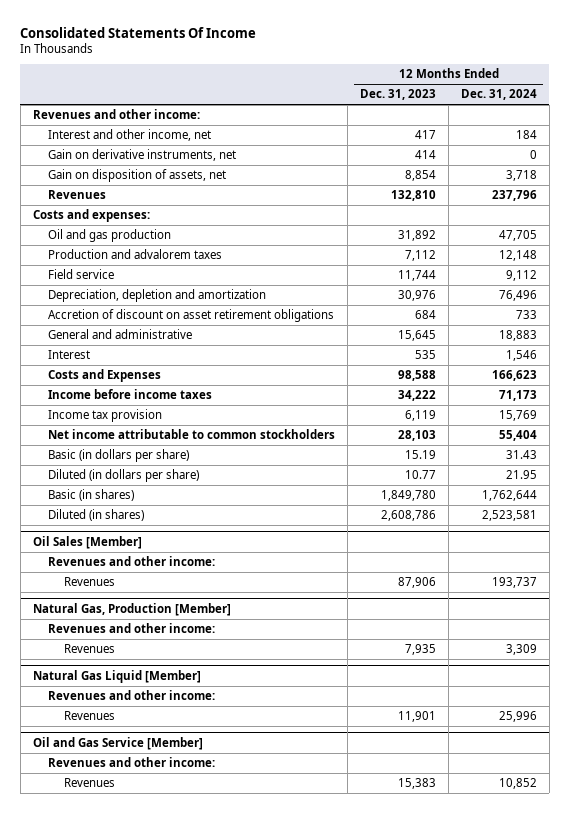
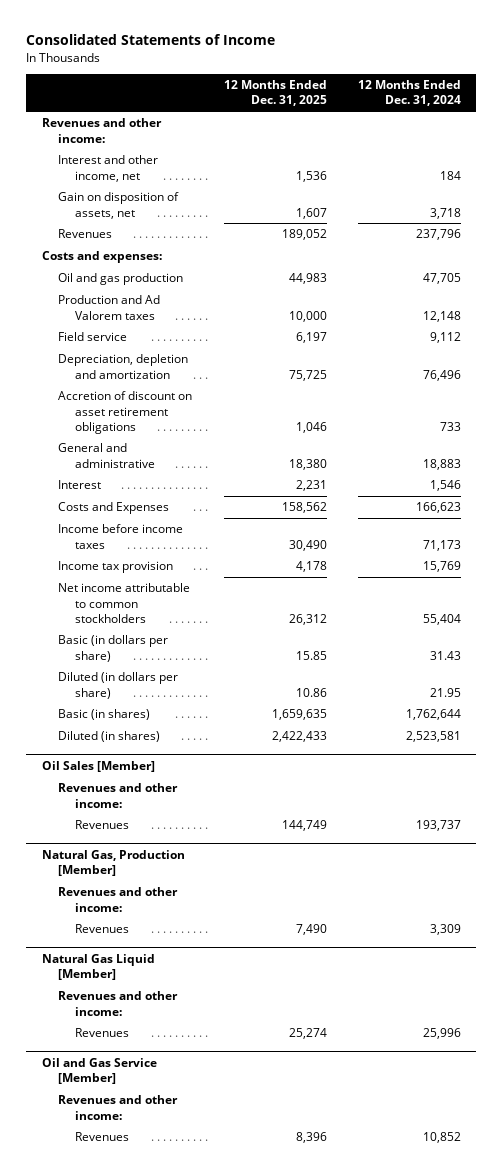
- Consolidated Statements Of Income
+ Consolidated Statements of Income
- | 12 Months Ended Dec. 31, 2023 | 12 Months Ended Dec. 31, 2024
+ | 12 Months Ended Dec. 31, 2025 | 12 Months Ended Dec. 31, 2024
- Gain on derivative instruments, net | 414 | 0
- Production and advalorem taxes | 7,112 | 12,148
+ Production and Ad Valorem taxes | 10,000 | 12,148

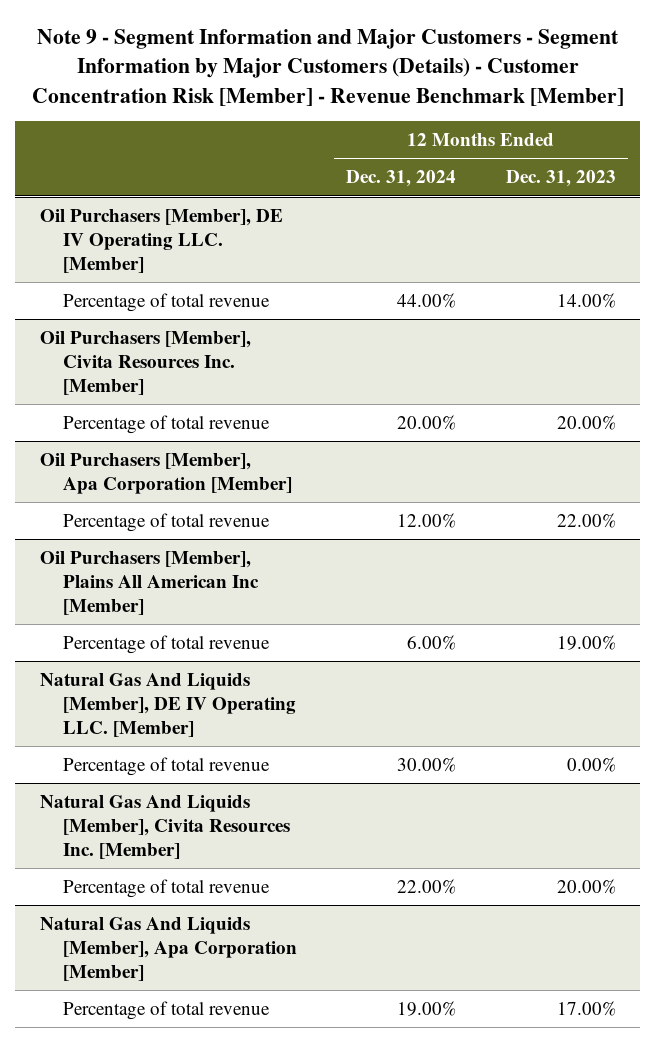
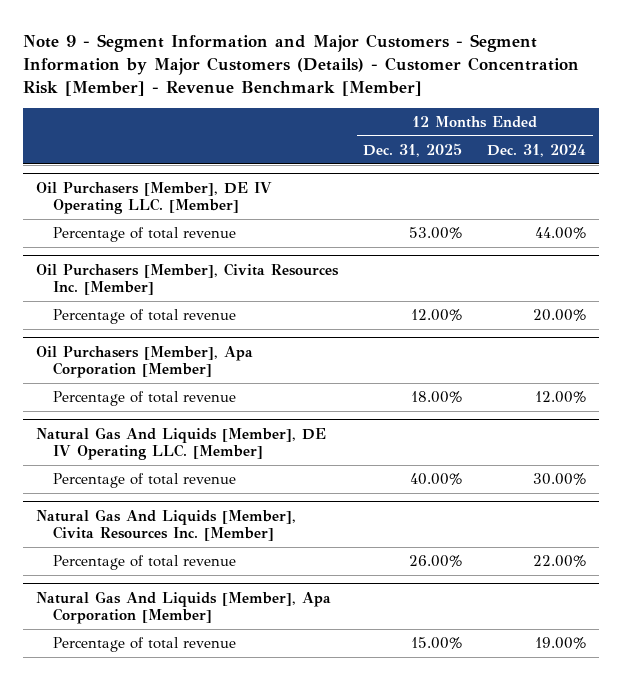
- | 12 Months Ended Dec. 31, 2024 | 12 Months Ended Dec. 31, 2023
+ | 12 Months Ended Dec. 31, 2025 | 12 Months Ended Dec. 31, 2024
- Oil Purchasers [Member], Plains All American Inc [Member]
- Percentage of total revenue | 6.00% | 19.00%

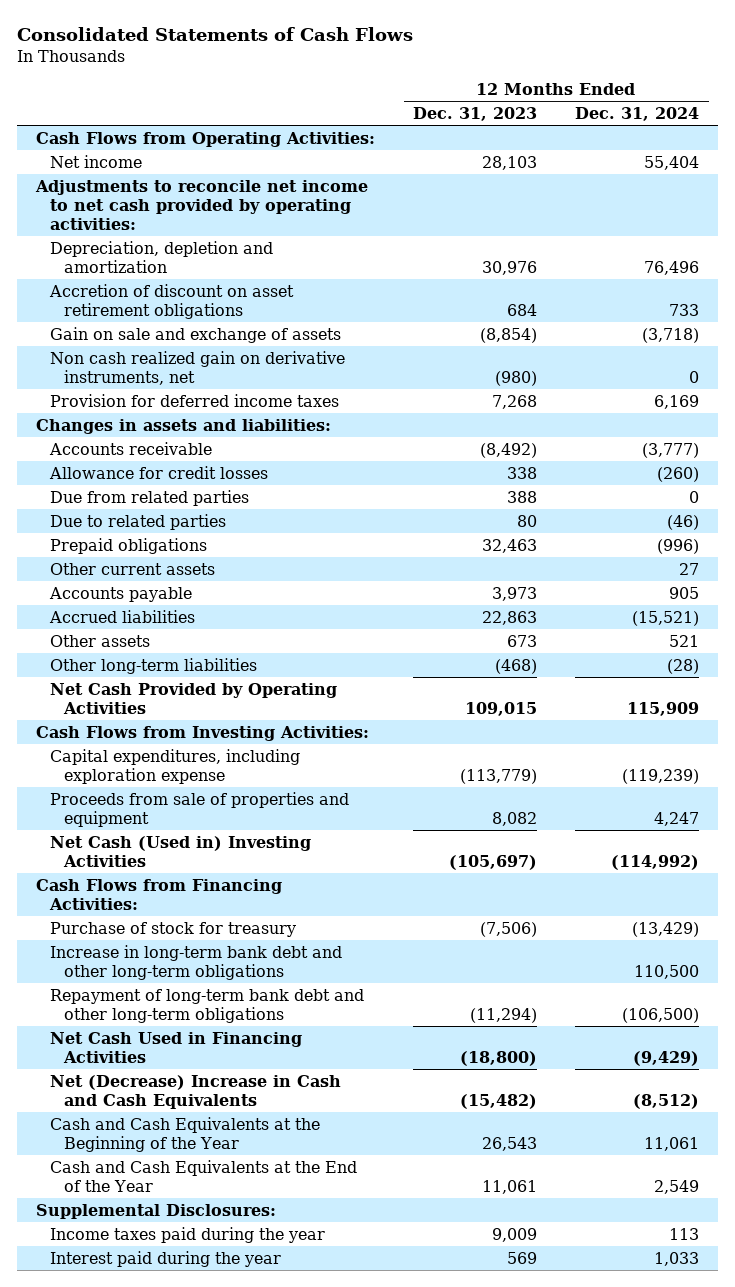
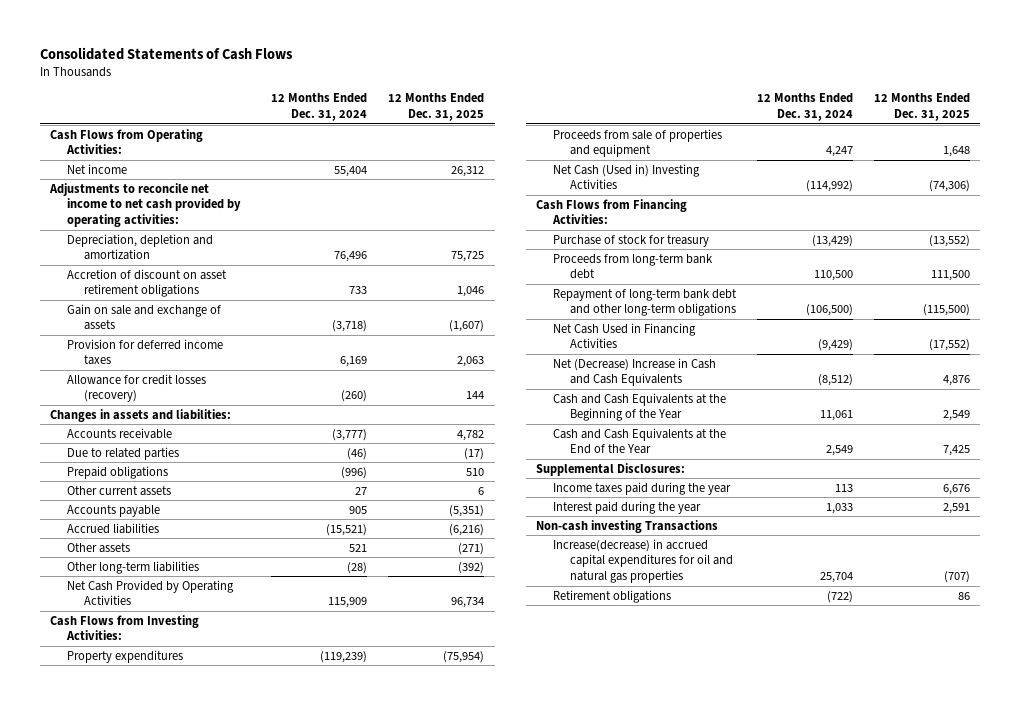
- | 12 Months Ended Dec. 31, 2023 | 12 Months Ended Dec. 31, 2024
+ | 12 Months Ended Dec. 31, 2024 | 12 Months Ended Dec. 31, 2025
- Non cash realized gain on derivative instruments, net | (980) | 0
+ Allowance for credit losses (recovery) | (260) | 144
- Allowance for credit losses | 338 | (260)
- Due from related parties | 388 | 0
- Capital expenditures, including exploration expense | (113,779) | (119,239)
+ Property expenditures | (119,239) | (75,954)
- Increase in long-term bank debt and other long-term obligations | | 110,500
+ Proceeds from long-term bank debt | 110,500 | 111,500
+ Non-cash investing Transactions
+ Increase(decrease) in accrued capital expenditures for oil and natural gas properties | 25,704 | (707)
+ Retirement obligations | (722) | 86

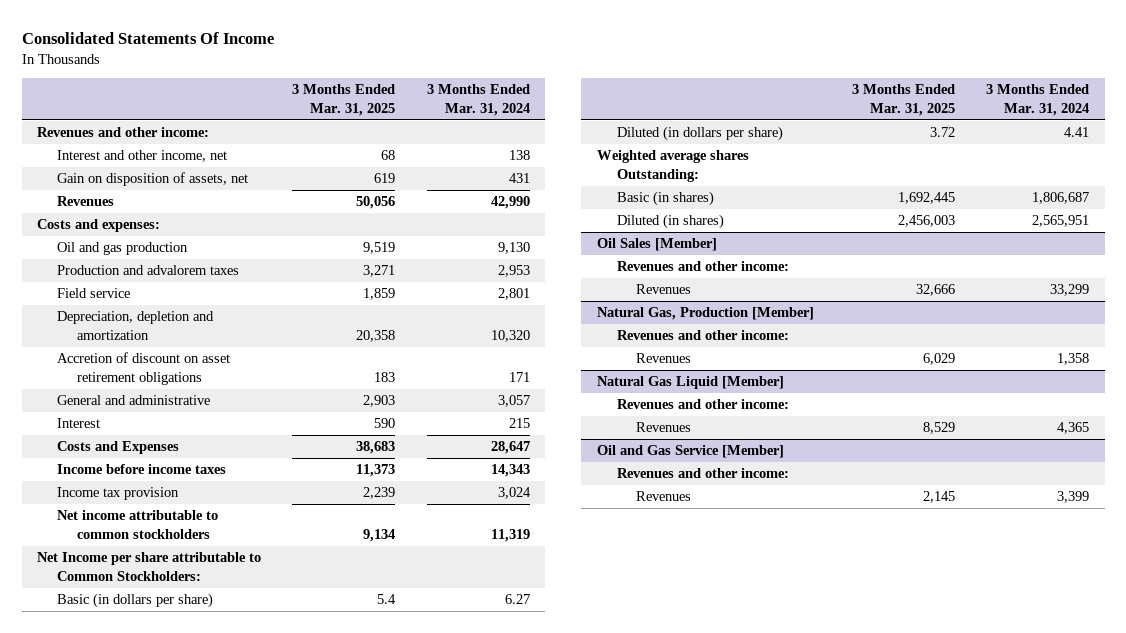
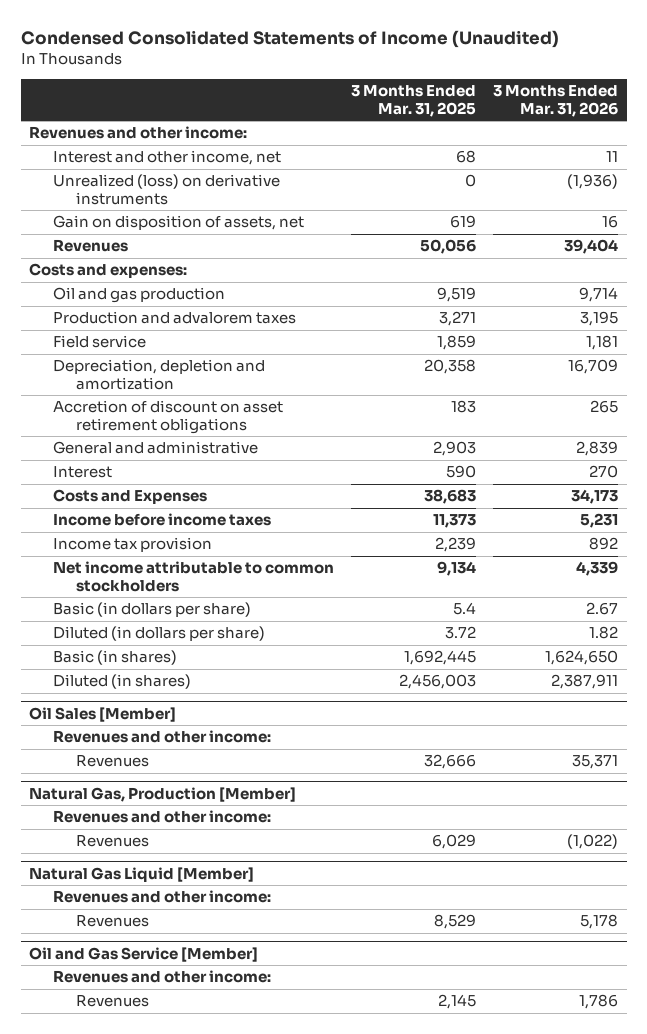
- Consolidated Statements Of Income
+ Condensed Consolidated Statements of Income (Unaudited)
- | 3 Months Ended Mar. 31, 2025 | 3 Months Ended Mar. 31, 2024
+ | 3 Months Ended Mar. 31, 2025 | 3 Months Ended Mar. 31, 2026
+ Unrealized (loss) on derivative instruments | 0 | (1,936)
- Net Income per share attributable to Common Stockholders:
- Weighted average shares Outstanding:

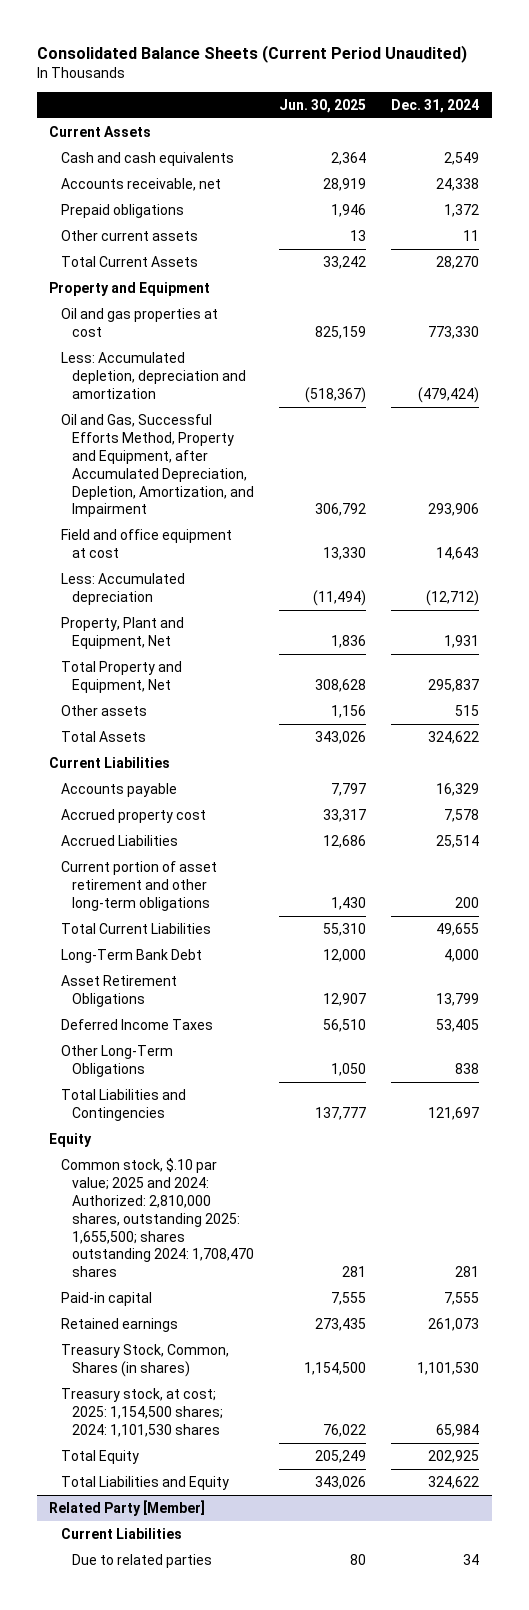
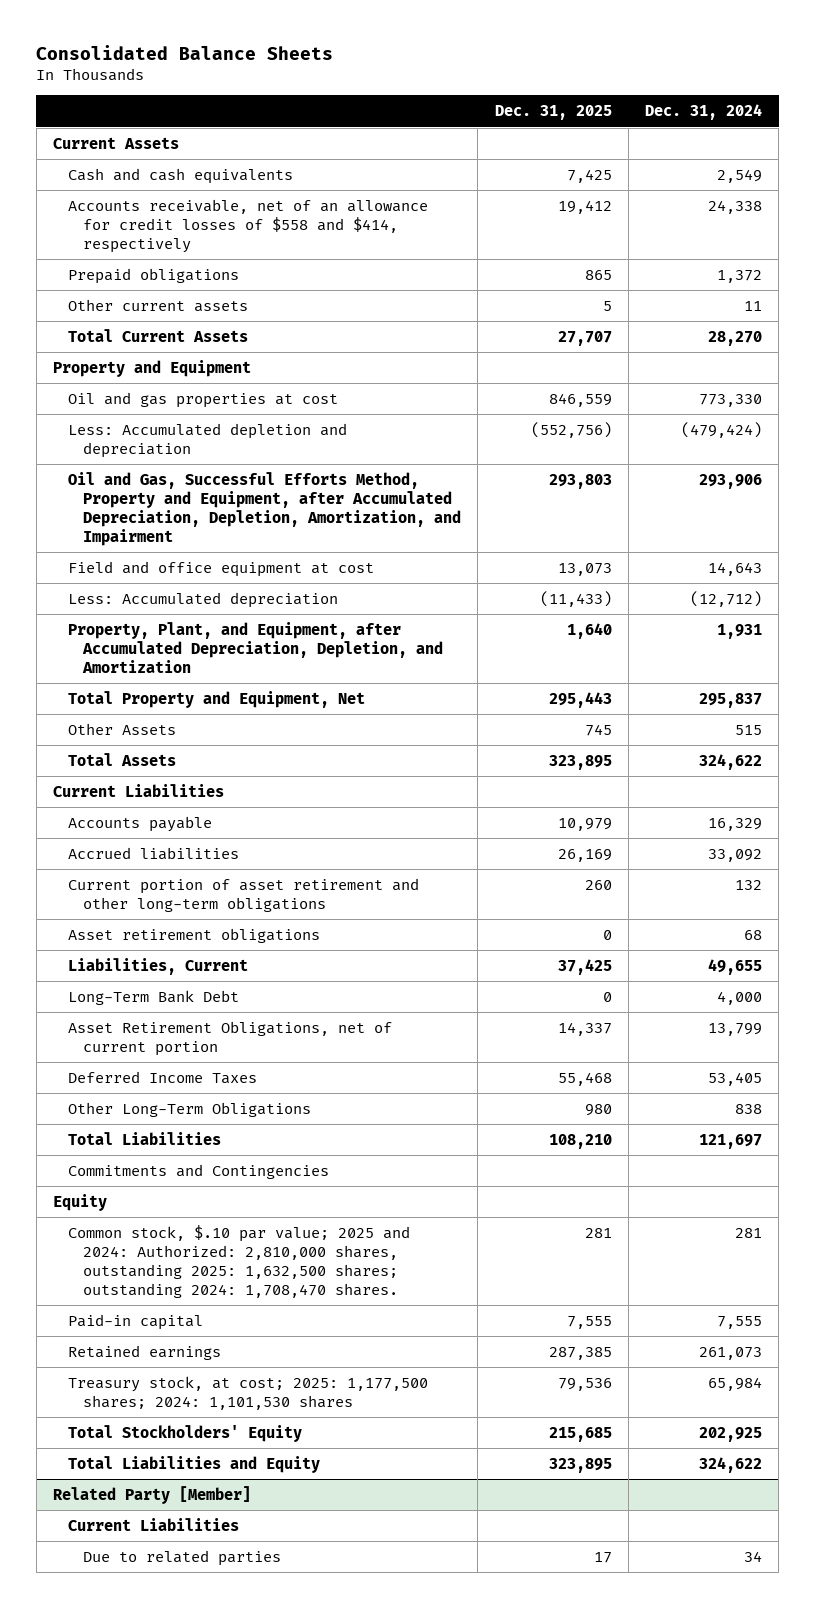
- Consolidated Balance Sheets (Current Period Unaudited)
+ Consolidated Balance Sheets
- | Jun. 30, 2025 | Dec. 31, 2024
+ | Dec. 31, 2025 | Dec. 31, 2024
- Accounts receivable, net | 28,919 | 24,338
+ Accounts receivable, net of an allowance for credit losses of $558 and $414, respectively | 19,412 | 24,338
- Less: Accumulated depletion, depreciation and amortization | (518,367) | (479,424)
+ Less: Accumulated depletion and depreciation | (552,756) | (479,424)
- Property, Plant and Equipment, Net | 1,836 | 1,931
+ Property, Plant, and Equipment, after Accumulated Depreciation, Depletion, and Amortization | 1,640 | 1,931
- Other assets | 1,156 | 515
+ Other Assets | 745 | 515
- Accrued property cost | 33,317 | 7,578
- Accrued Liabilities | 12,686 | 25,514
- Current portion of asset retirement and other long-term obligations | 1,430 | 200
- Total Current Liabilities | 55,310 | 49,655
+ Accrued liabilities | 26,169 | 33,092
+ Current portion of asset retirement and other long-term obligations | 260 | 132
+ Asset retirement obligations | 0 | 68
+ Liabilities, Current | 37,425 | 49,655
- Asset Retirement Obligations | 12,907 | 13,799
+ Asset Retirement Obligations, net of current portion | 14,337 | 13,799
- Total Liabilities and Contingencies | 137,777 | 121,697
+ Total Liabilities | 108,210 | 121,697
+ Commitments and Contingencies
- Common stock, $.10 par value; 2025 and 2024: Authorized: 2,810,000 shares, outstanding 2025: 1,655,500; shares outstanding 2024: 1,708,470 shares | 281 | 281
+ Common stock, $.10 par value; 2025 and 2024: Authorized: 2,810,000 shares, outstanding 2025: 1,632,500 shares; outstanding 2024: 1,708,470 shares. | 281 | 281
- Treasury Stock, Common, Shares (in shares) | 1,154,500 | 1,101,530
- Treasury stock, at cost; 2025: 1,154,500 shares; 2024: 1,101,530 shares | 76,022 | 65,984
- Total Equity | 205,249 | 202,925
+ Treasury stock, at cost; 2025: 1,177,500 shares; 2024: 1,101,530 shares | 79,536 | 65,984
+ Total Stockholders' Equity | 215,685 | 202,925

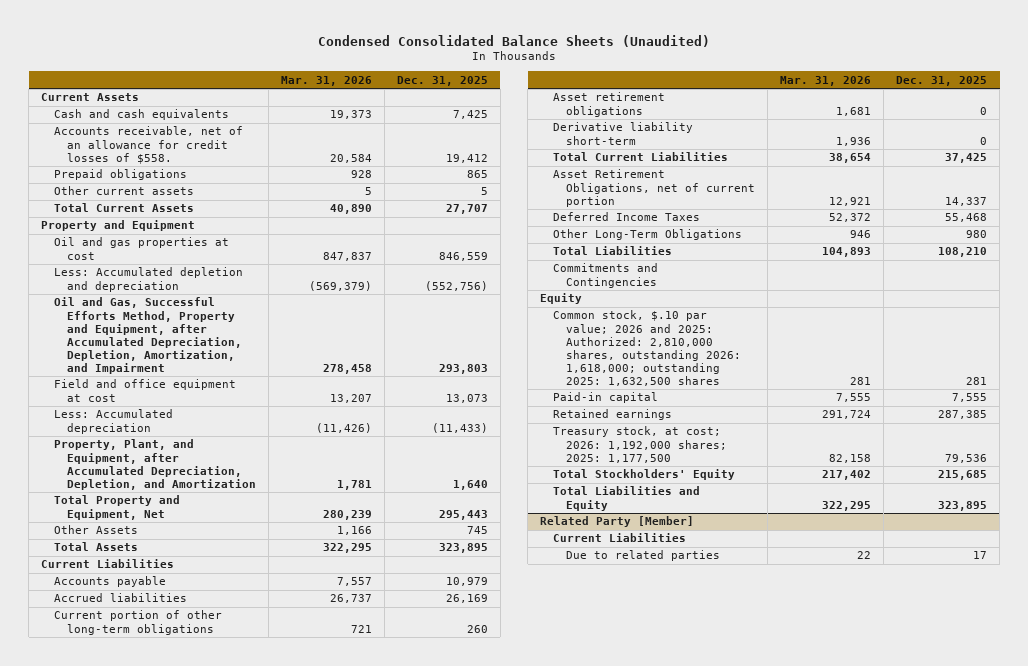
- Consolidated Balance Sheets
+ Condensed Consolidated Balance Sheets (Unaudited)
- | Dec. 31, 2025 | Dec. 31, 2024
+ | Mar. 31, 2026 | Dec. 31, 2025
- Accounts receivable, net of an allowance for credit losses of $558 and $414, respectively | 19,412 | 24,338
+ Accounts receivable, net of an allowance for credit losses of $558. | 20,584 | 19,412
- Current portion of asset retirement and other long-term obligations | 260 | 132
+ Current portion of other long-term obligations | 721 | 260
- Liabilities, Current | 37,425 | 49,655
- Long-Term Bank Debt | 0 | 4,000
+ Derivative liability short-term | 1,936 | 0
+ Total Current Liabilities | 38,654 | 37,425
- Common stock, $.10 par value; 2025 and 2024: Authorized: 2,810,000 shares, outstanding 2025: 1,632,500 shares; outstanding 2024: 1,708,470 shares. | 281 | 281
+ Common stock, $.10 par value; 2026 and 2025: Authorized: 2,810,000 shares, outstanding 2026: 1,618,000; outstanding 2025: 1,632,500 shares | 281 | 281
- Treasury stock, at cost; 2025: 1,177,500 shares; 2024: 1,101,530 shares | 79,536 | 65,984
+ Treasury stock, at cost; 2026: 1,192,000 shares; 2025: 1,177,500 | 82,158 | 79,536

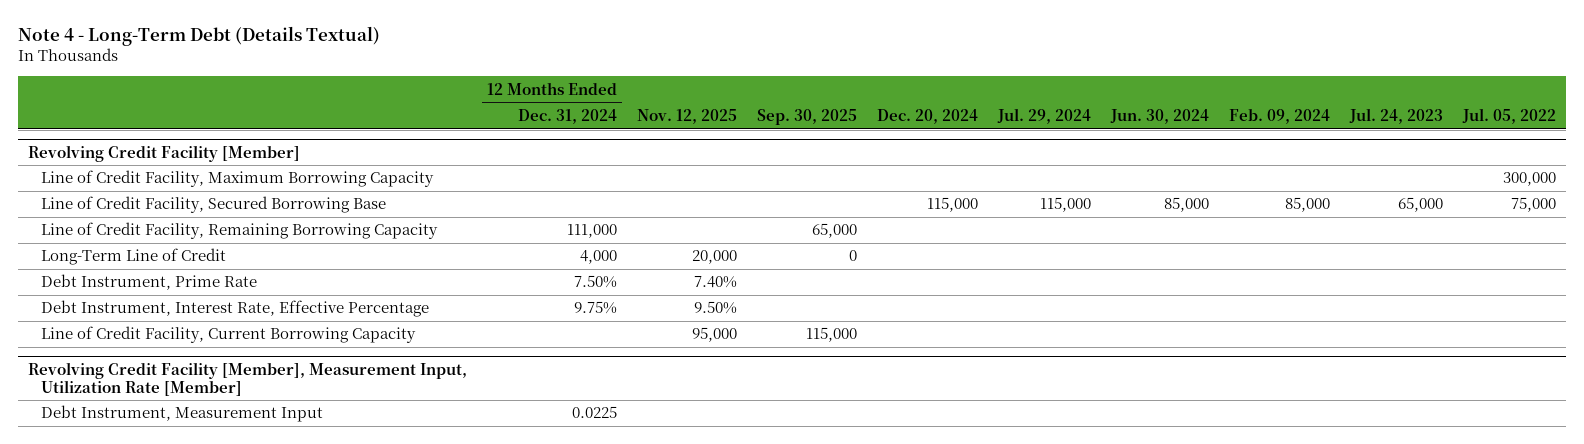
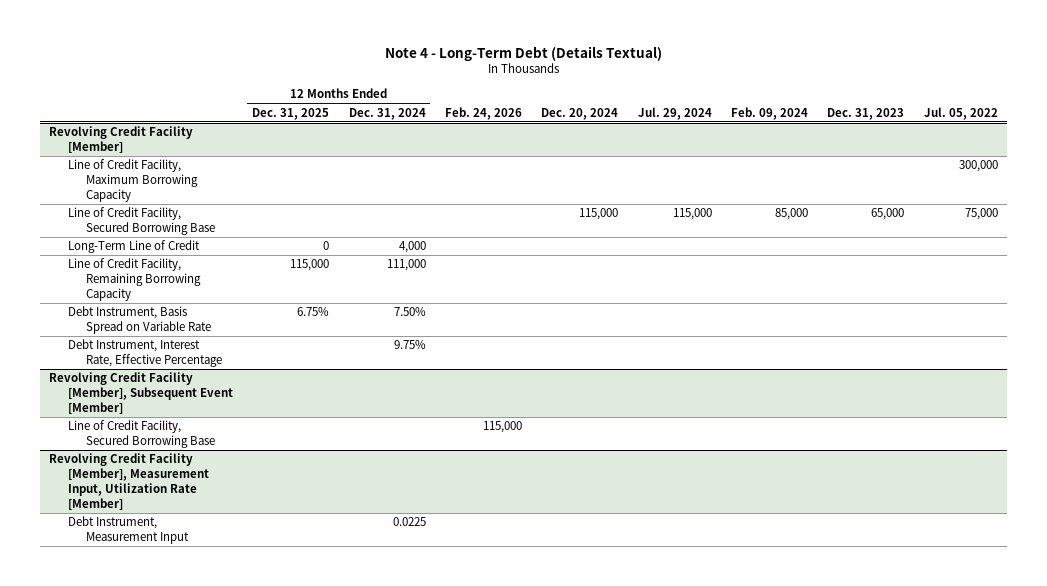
- | 12 Months Ended Dec. 31, 2024 | Nov. 12, 2025 | Sep. 30, 2025 | Dec. 20, 2024 | Jul. 29, 2024 | Jun. 30, 2024 | Feb. 09, 2024 | Jul. 24, 2023 | Jul. 05, 2022
+ | 12 Months Ended Dec. 31, 2025 | 12 Months Ended Dec. 31, 2024 | Feb. 24, 2026 | Dec. 20, 2024 | Jul. 29, 2024 | Feb. 09, 2024 | Dec. 31, 2023 | Jul. 05, 2022
@ Revolving Credit Facility [Member]
- Debt Instrument, Prime Rate | 7.50% | 7.40% | | | | | | |
moved down: Line of Credit Facility, Remaining Borrowing Capacity | 115,000 | 111,000 | | | | | |
+ Debt Instrument, Basis Spread on Variable Rate | 6.75% | 7.50% | | | | | |
- Line of Credit Facility, Current Borrowing Capacity | | 95,000 | 115,000 | | | | | |
+ Revolving Credit Facility [Member], Subsequent Event [Member]
+ Line of Credit Facility, Secured Borrowing Base | | | 115,000 | | | | |

